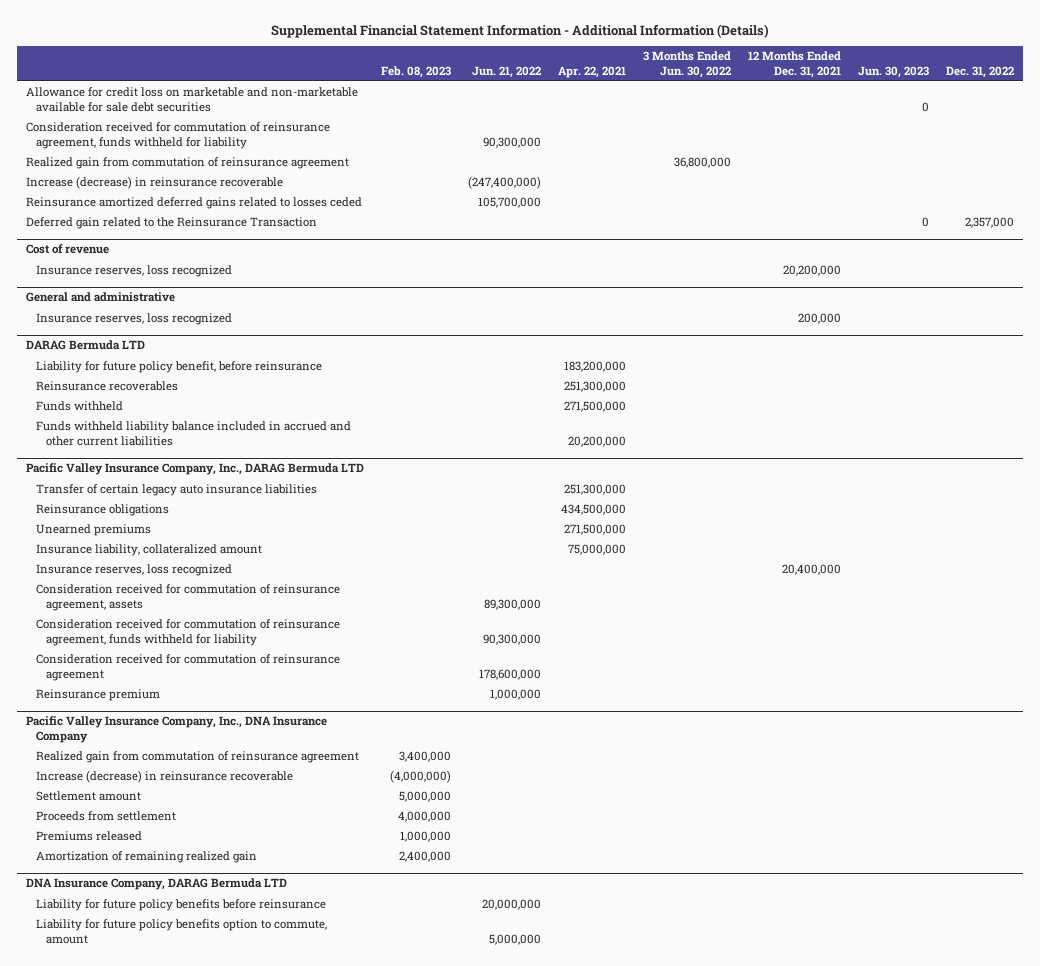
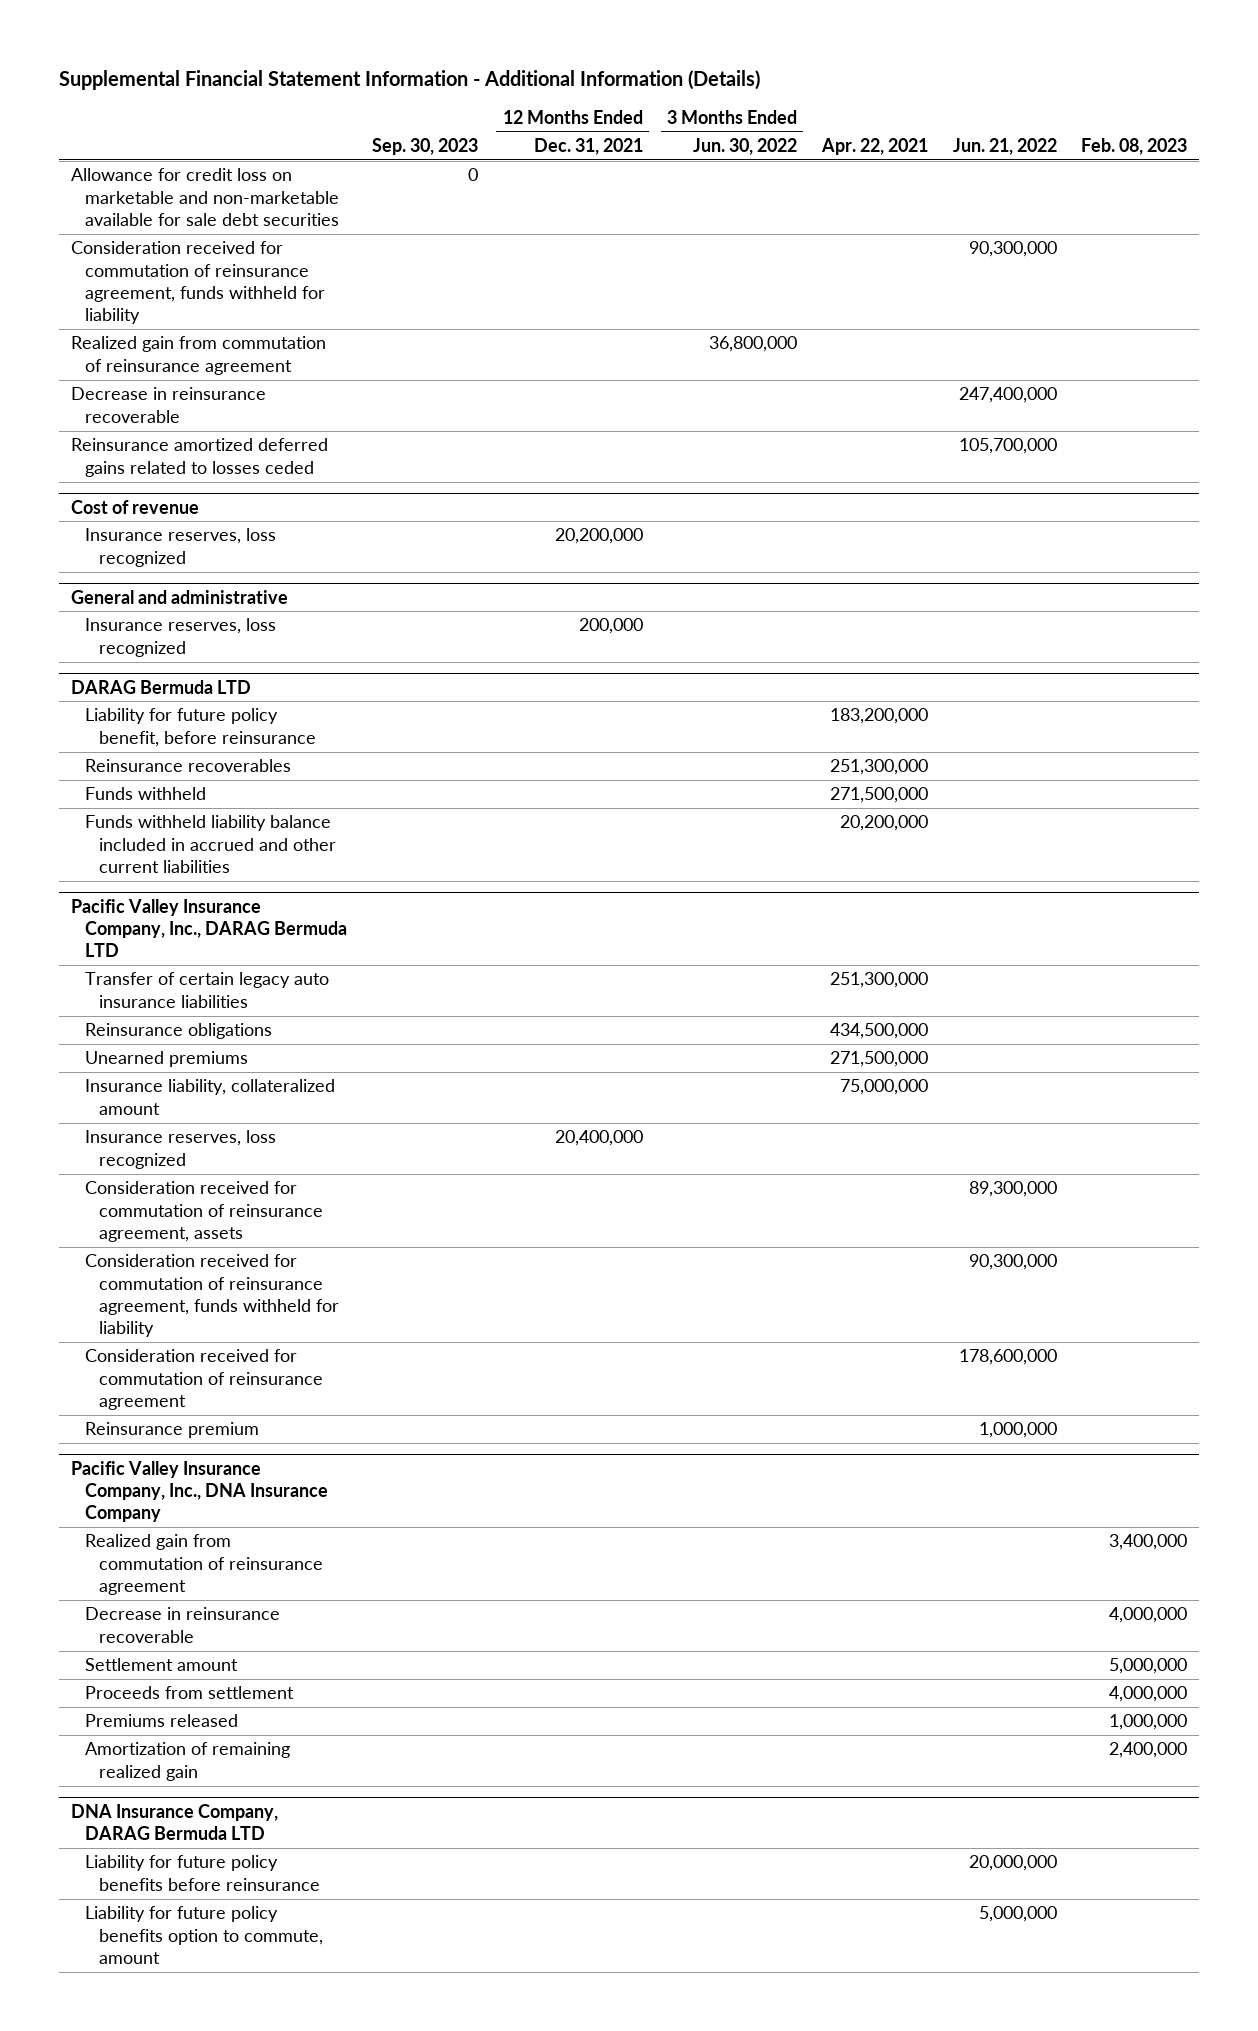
- | Feb. 08, 2023 | Jun. 21, 2022 | Apr. 22, 2021 | 3 Months Ended Jun. 30, 2022 | 12 Months Ended Dec. 31, 2021 | Jun. 30, 2023 | Dec. 31, 2022
+ | Sep. 30, 2023 | 12 Months Ended Dec. 31, 2021 | 3 Months Ended Jun. 30, 2022 | Apr. 22, 2021 | Jun. 21, 2022 | Feb. 08, 2023
- Increase (decrease) in reinsurance recoverable | | (247,400,000) | | | | |
+ Decrease in reinsurance recoverable | | | | | 247,400,000 |
- Deferred gain related to the Reinsurance Transaction | | | | | | 0 | 2,357,000
@ Pacific Valley Insurance Company, Inc., DNA Insurance Company
- Increase (decrease) in reinsurance recoverable | (4,000,000) | | | | | |
+ Decrease in reinsurance recoverable | | | | | | 4,000,000

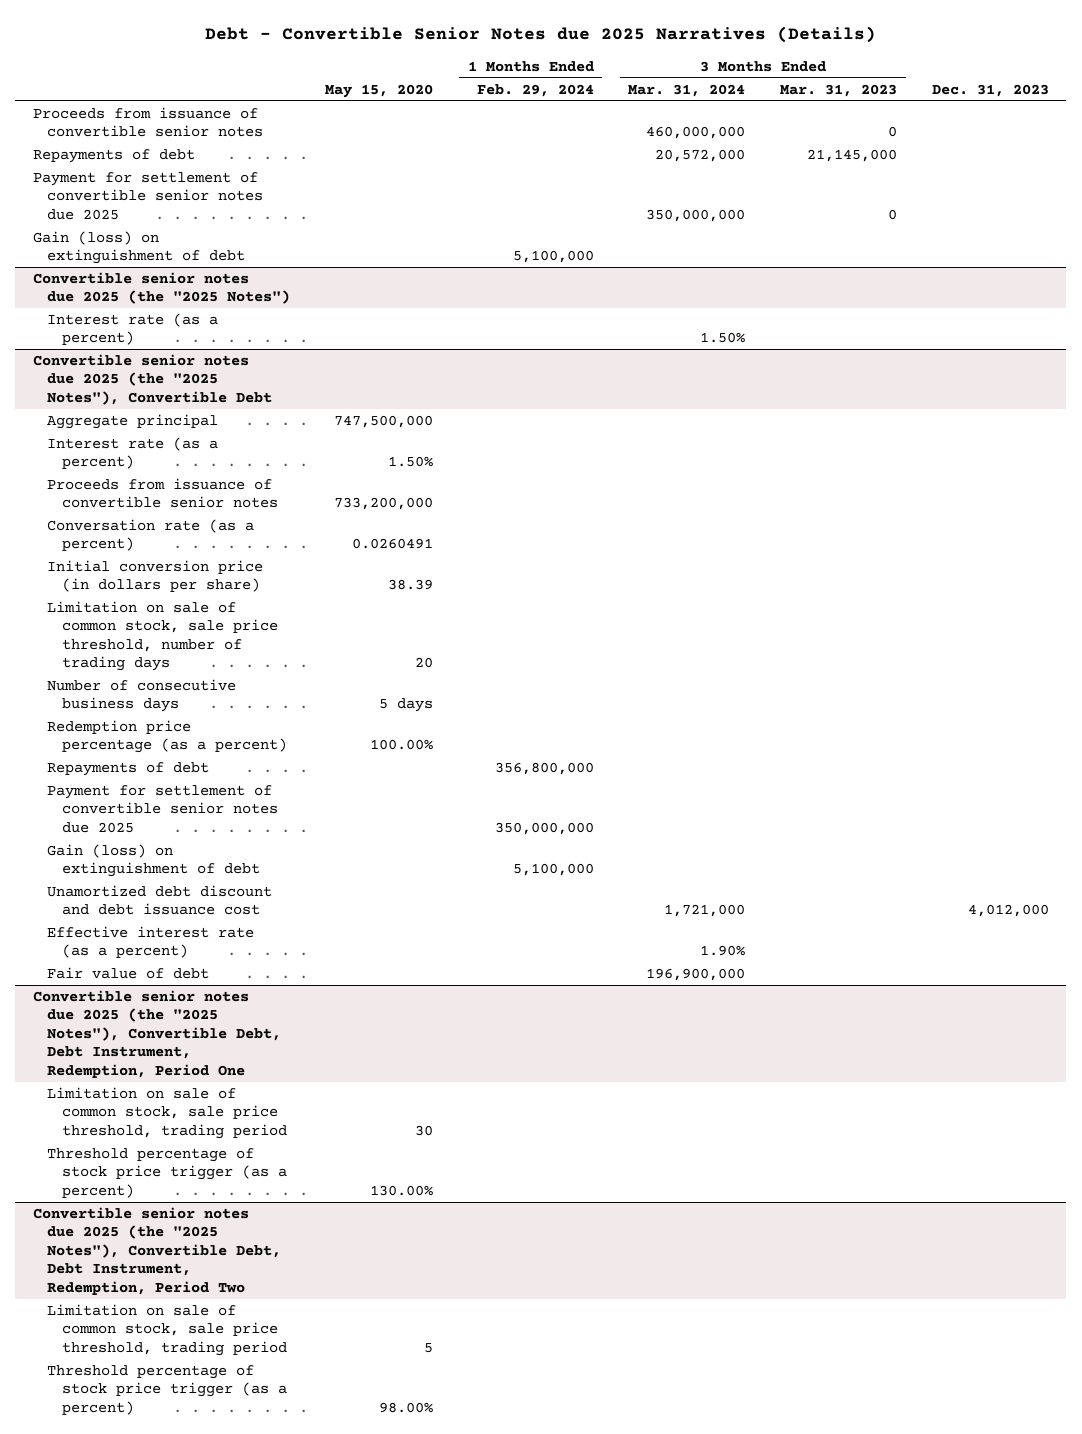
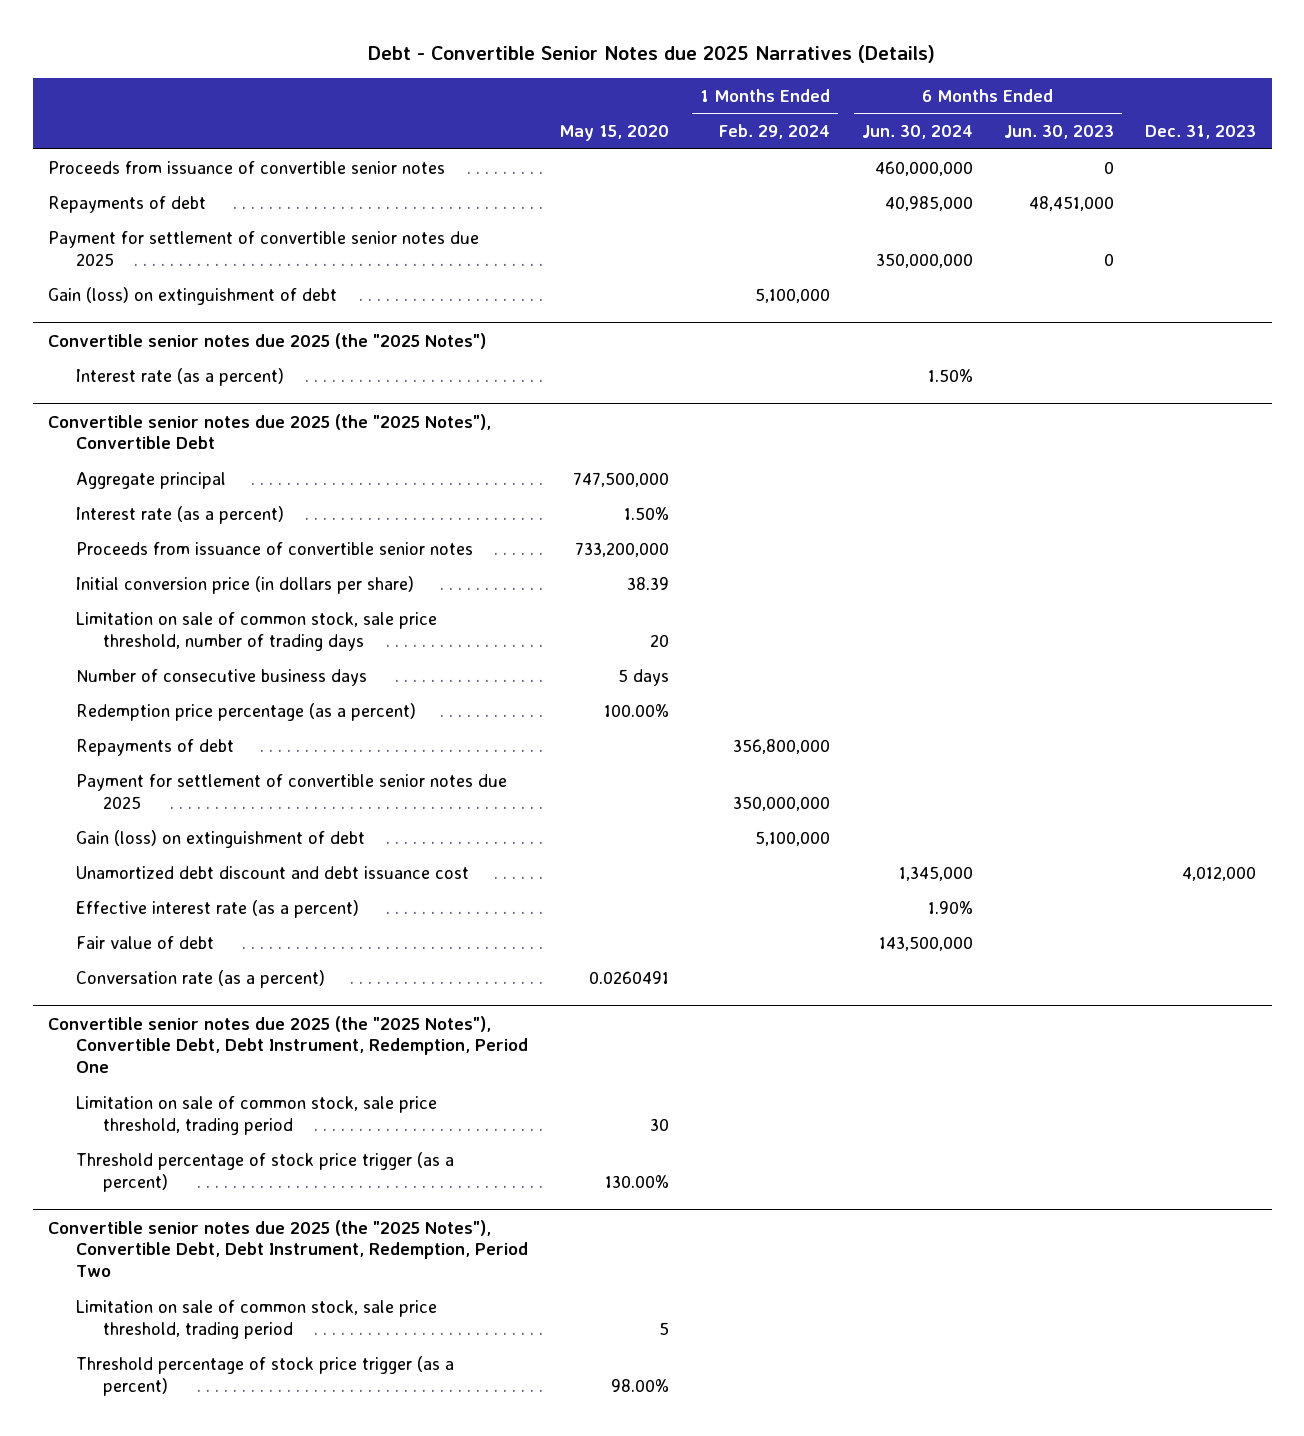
- | May 15, 2020 | 1 Months Ended Feb. 29, 2024 | 3 Months Ended Mar. 31, 2024 | 3 Months Ended Mar. 31, 2023 | Dec. 31, 2023
+ | May 15, 2020 | 1 Months Ended Feb. 29, 2024 | 6 Months Ended Jun. 30, 2024 | 6 Months Ended Jun. 30, 2023 | Dec. 31, 2023
@ Convertible senior notes due 2025 (the "2025 Notes"), Convertible Debt
moved down: Conversation rate (as a percent) | 0.0260491 | | | |

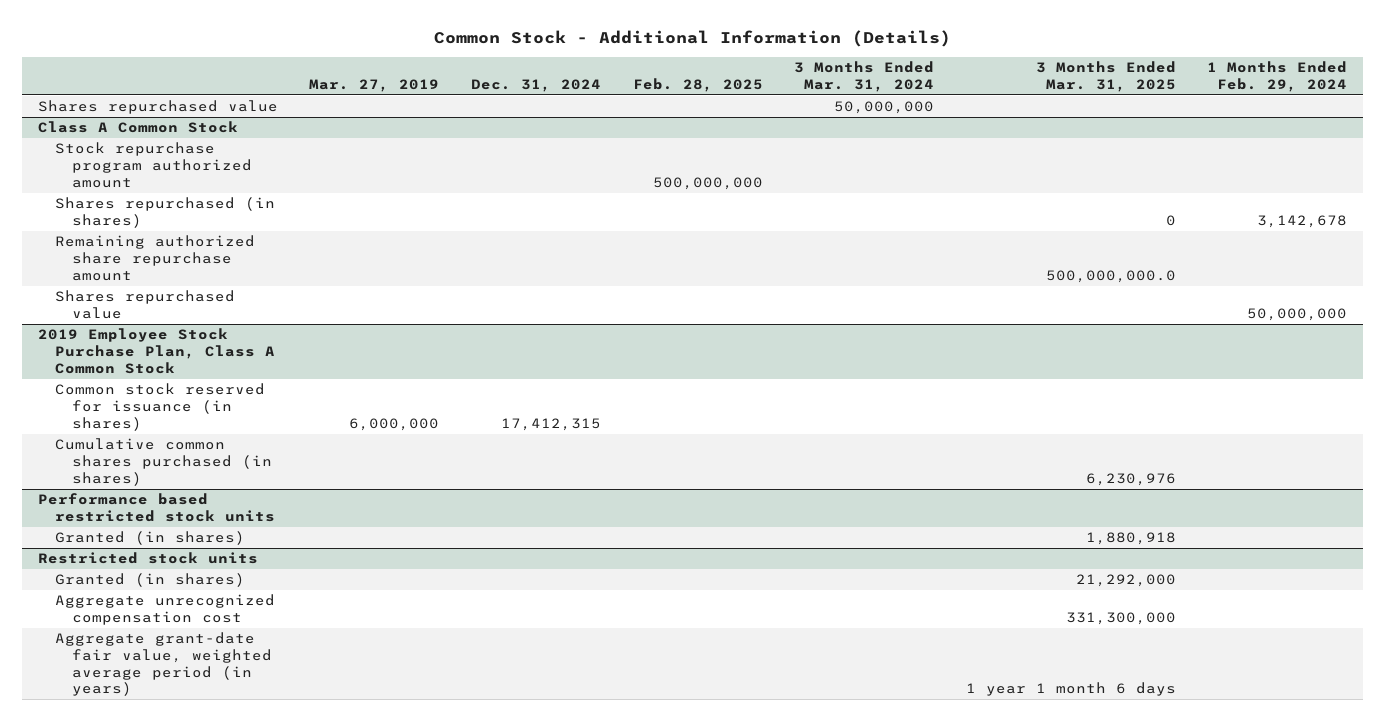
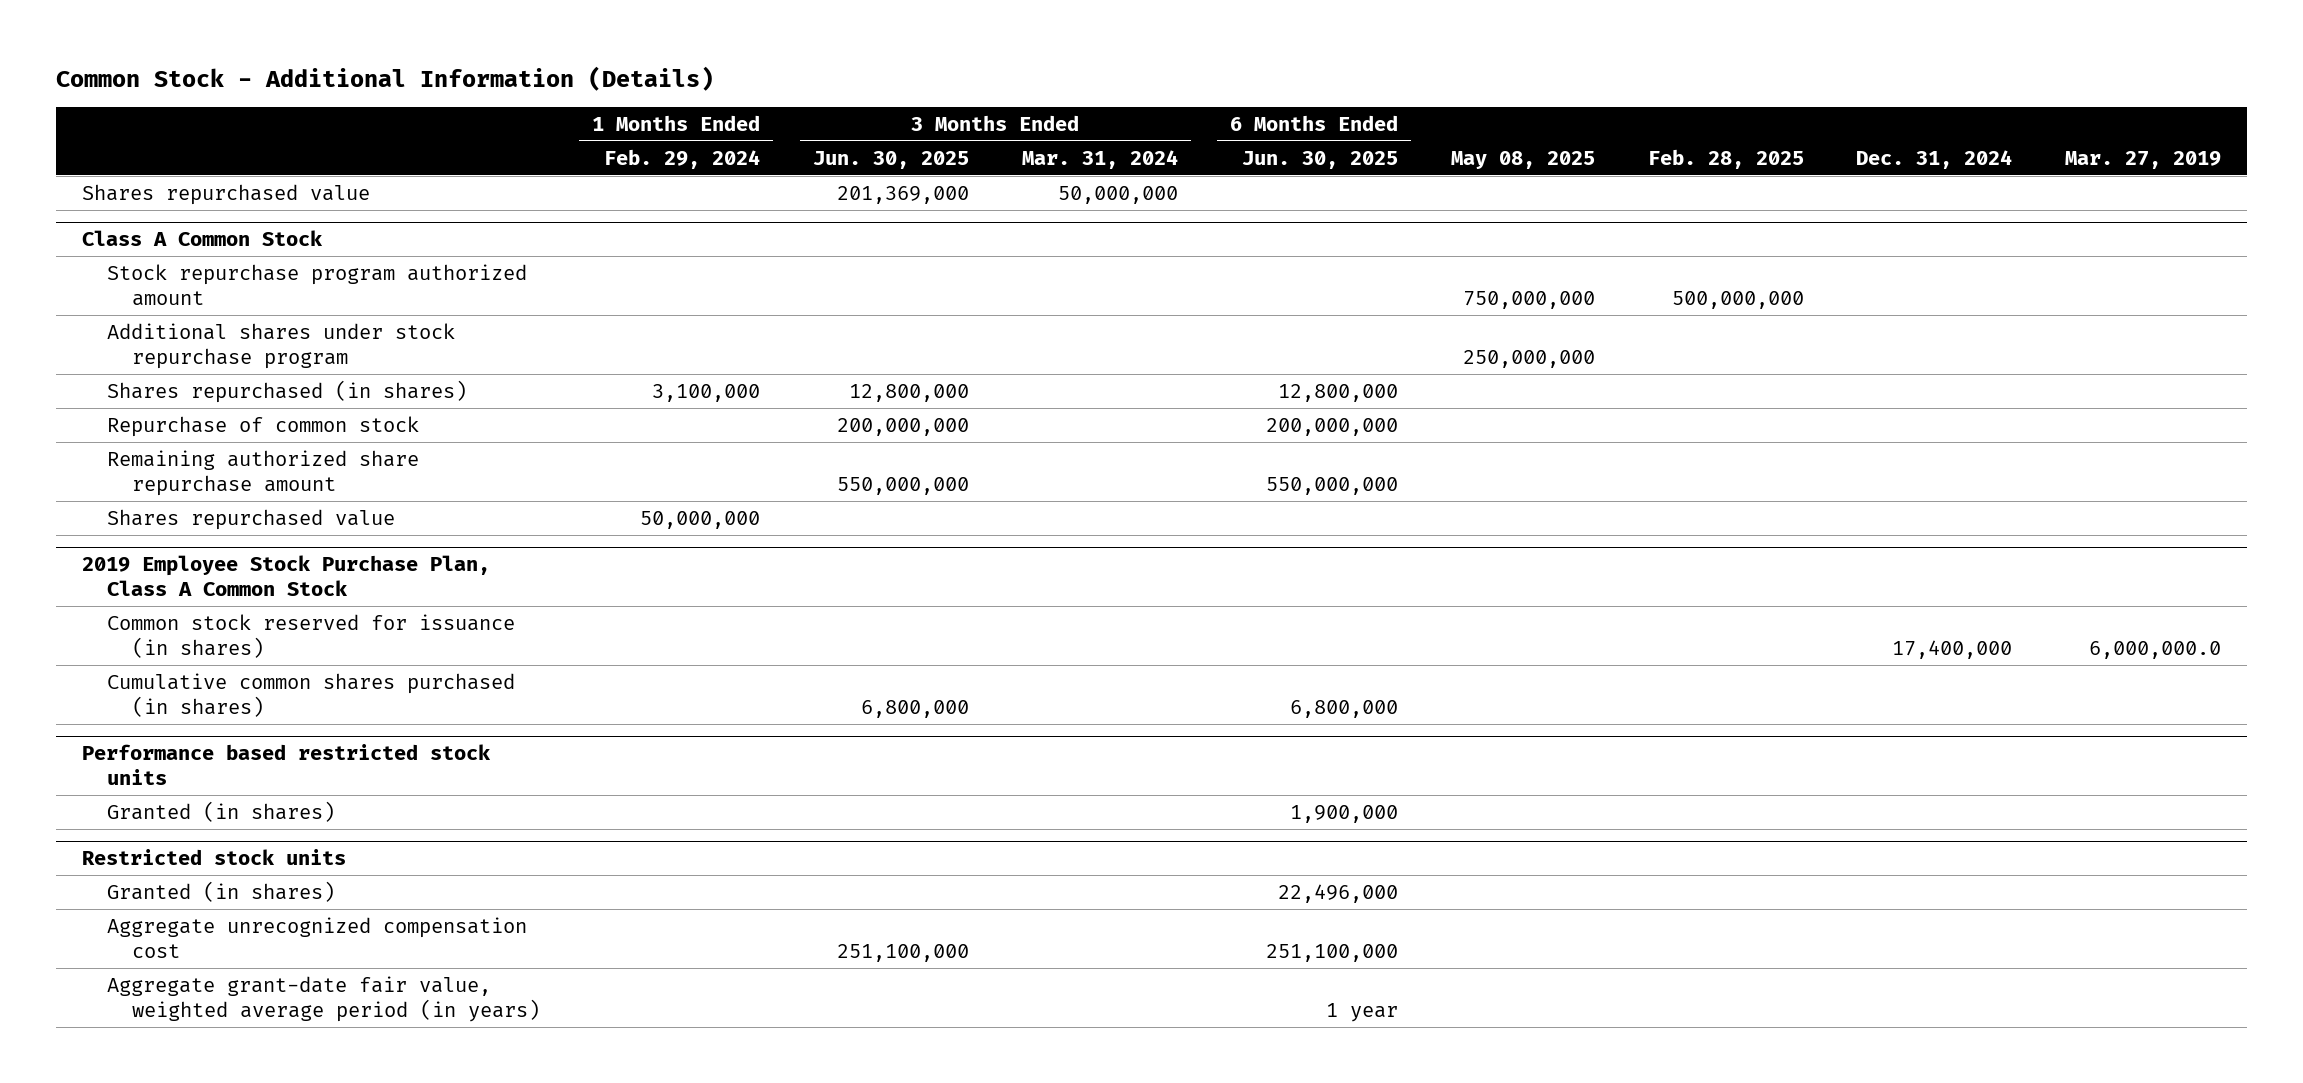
- | Mar. 27, 2019 | Dec. 31, 2024 | Feb. 28, 2025 | 3 Months Ended Mar. 31, 2024 | 3 Months Ended Mar. 31, 2025 | 1 Months Ended Feb. 29, 2024
+ | 1 Months Ended Feb. 29, 2024 | 3 Months Ended Jun. 30, 2025 | 3 Months Ended Mar. 31, 2024 | 6 Months Ended Jun. 30, 2025 | May 08, 2025 | Feb. 28, 2025 | Dec. 31, 2024 | Mar. 27, 2019
@ Class A Common Stock
- Shares repurchased (in shares) | | | | | 0 | 3,142,678
+ Additional shares under stock repurchase program | | | | | 250,000,000 | | |
+ Shares repurchased (in shares) | 3,100,000 | 12,800,000 | | 12,800,000 | | | |
+ Repurchase of common stock | | 200,000,000 | | 200,000,000 | | | |
@ 2019 Employee Stock Purchase Plan, Class A Common Stock
- Common stock reserved for issuance (in shares) | 6,000,000 | 17,412,315 | | | |
+ Common stock reserved for issuance (in shares) | | | | | | | 17,400,000 | 6,000,000.0

